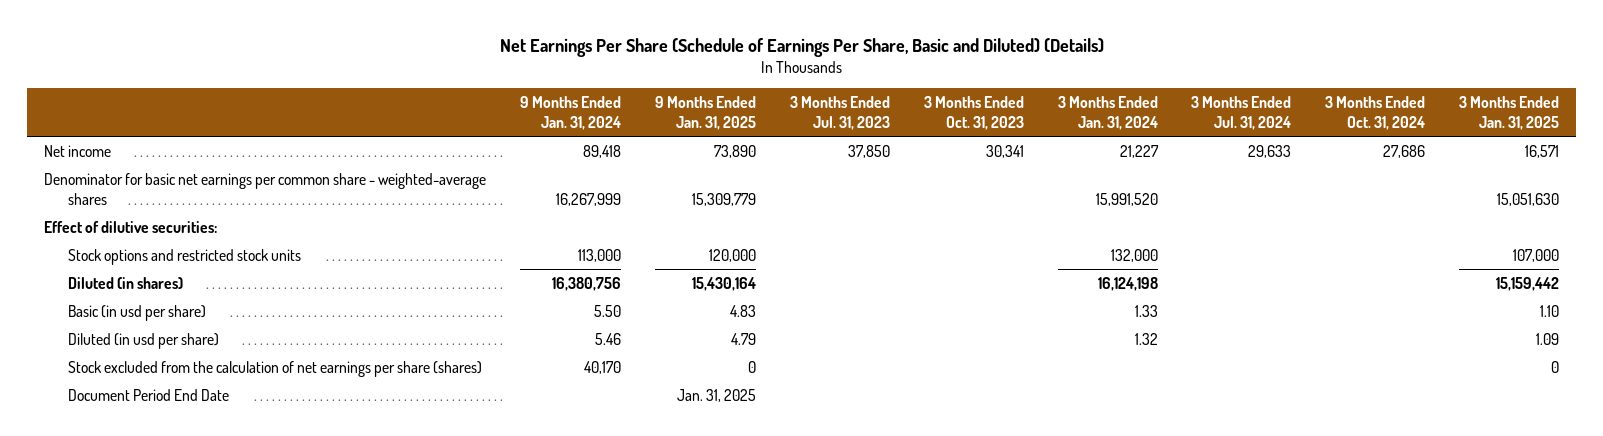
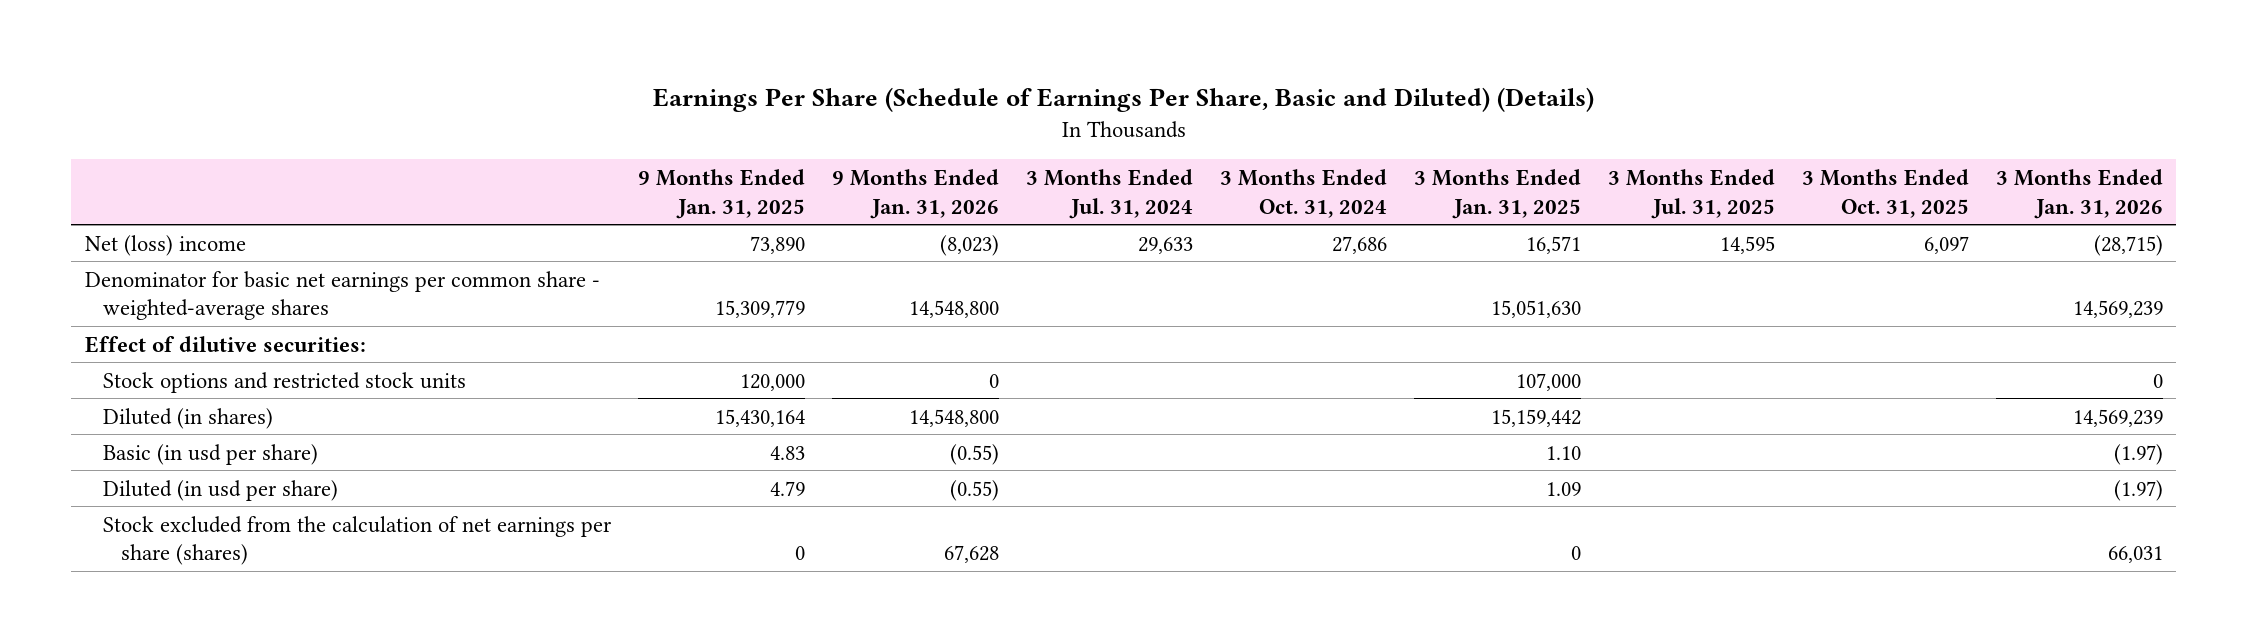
- Net Earnings Per Share (Schedule of Earnings Per Share, Basic and Diluted) (Details)
+ Earnings Per Share (Schedule of Earnings Per Share, Basic and Diluted) (Details)
- | 9 Months Ended Jan. 31, 2024 | 9 Months Ended Jan. 31, 2025 | 3 Months Ended Jul. 31, 2023 | 3 Months Ended Oct. 31, 2023 | 3 Months Ended Jan. 31, 2024 | 3 Months Ended Jul. 31, 2024 | 3 Months Ended Oct. 31, 2024 | 3 Months Ended Jan. 31, 2025
+ | 9 Months Ended Jan. 31, 2025 | 9 Months Ended Jan. 31, 2026 | 3 Months Ended Jul. 31, 2024 | 3 Months Ended Oct. 31, 2024 | 3 Months Ended Jan. 31, 2025 | 3 Months Ended Jul. 31, 2025 | 3 Months Ended Oct. 31, 2025 | 3 Months Ended Jan. 31, 2026
- Net income | 89,418 | 73,890 | 37,850 | 30,341 | 21,227 | 29,633 | 27,686 | 16,571
+ Net (loss) income | 73,890 | (8,023) | 29,633 | 27,686 | 16,571 | 14,595 | 6,097 | (28,715)
- Document Period End Date | | Jan. 31, 2025 | | | | | |

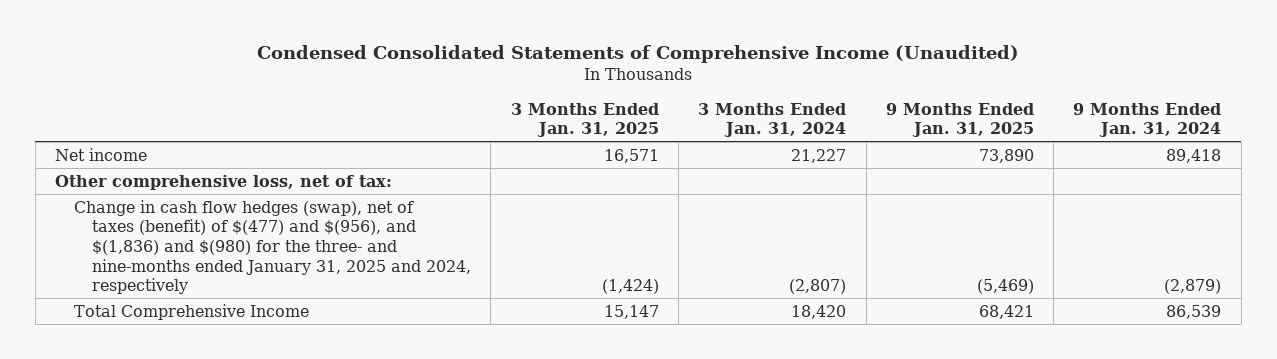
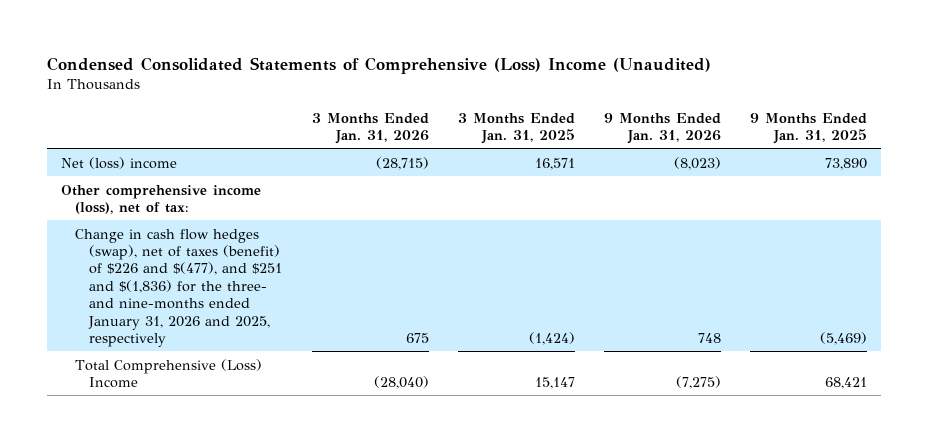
- Condensed Consolidated Statements of Comprehensive Income (Unaudited)
+ Condensed Consolidated Statements of Comprehensive (Loss) Income (Unaudited)
- | 3 Months Ended Jan. 31, 2025 | 3 Months Ended Jan. 31, 2024 | 9 Months Ended Jan. 31, 2025 | 9 Months Ended Jan. 31, 2024
+ | 3 Months Ended Jan. 31, 2026 | 3 Months Ended Jan. 31, 2025 | 9 Months Ended Jan. 31, 2026 | 9 Months Ended Jan. 31, 2025
- Net income | 16,571 | 21,227 | 73,890 | 89,418
- Other comprehensive loss, net of tax:
- Change in cash flow hedges (swap), net of taxes (benefit) of $(477) and $(956), and $(1,836) and $(980) for the three- and nine-months ended January 31, 2025 and 2024, respectively | (1,424) | (2,807) | (5,469) | (2,879)
- Total Comprehensive Income | 15,147 | 18,420 | 68,421 | 86,539
+ Net (loss) income | (28,715) | 16,571 | (8,023) | 73,890
+ Other comprehensive income (loss), net of tax:
+ Change in cash flow hedges (swap), net of taxes (benefit) of $226 and $(477), and $251 and $(1,836) for the three- and nine-months ended January 31, 2026 and 2025, respectively | 675 | (1,424) | 748 | (5,469)
+ Total Comprehensive (Loss) Income | (28,040) | 15,147 | (7,275) | 68,421

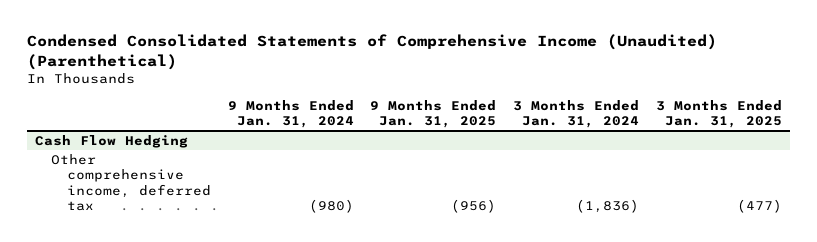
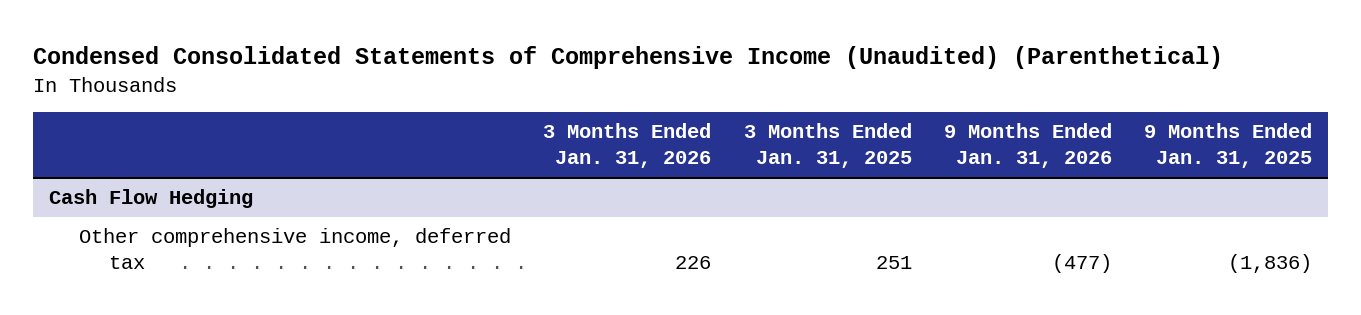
- | 9 Months Ended Jan. 31, 2024 | 9 Months Ended Jan. 31, 2025 | 3 Months Ended Jan. 31, 2024 | 3 Months Ended Jan. 31, 2025
+ | 3 Months Ended Jan. 31, 2026 | 3 Months Ended Jan. 31, 2025 | 9 Months Ended Jan. 31, 2026 | 9 Months Ended Jan. 31, 2025
@ Cash Flow Hedging
- Other comprehensive income, deferred tax | (980) | (956) | (1,836) | (477)
+ Other comprehensive income, deferred tax | 226 | 251 | (477) | (1,836)

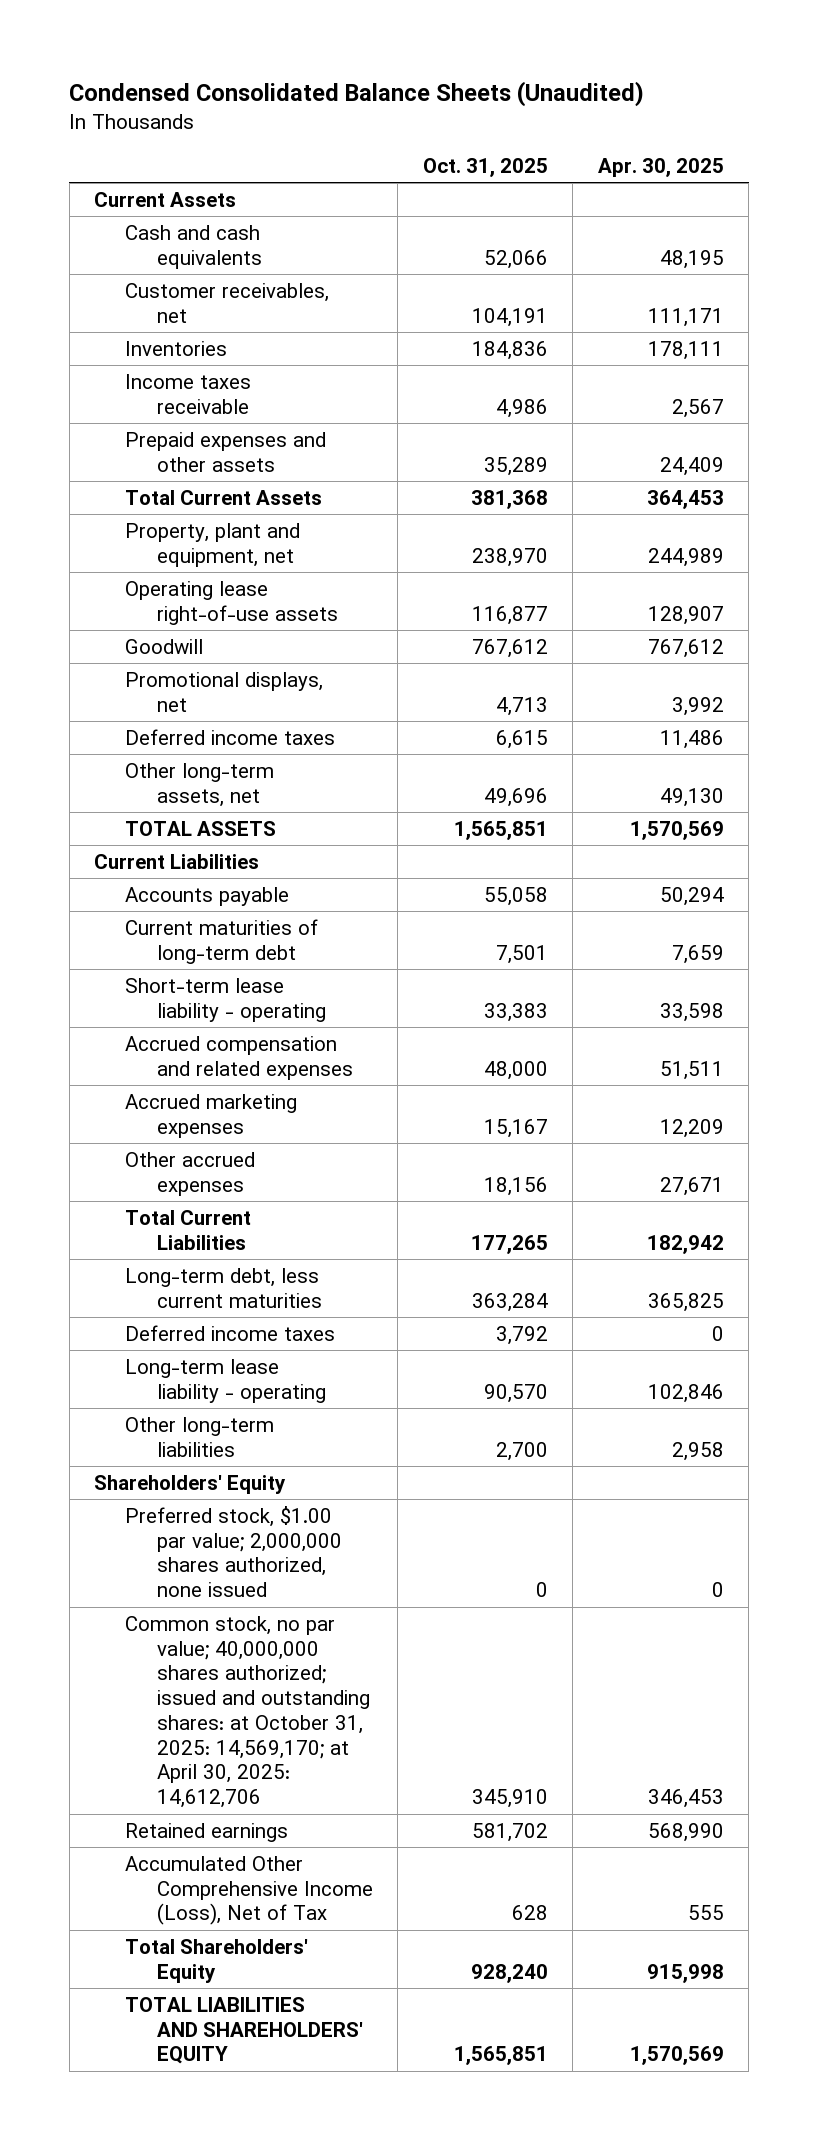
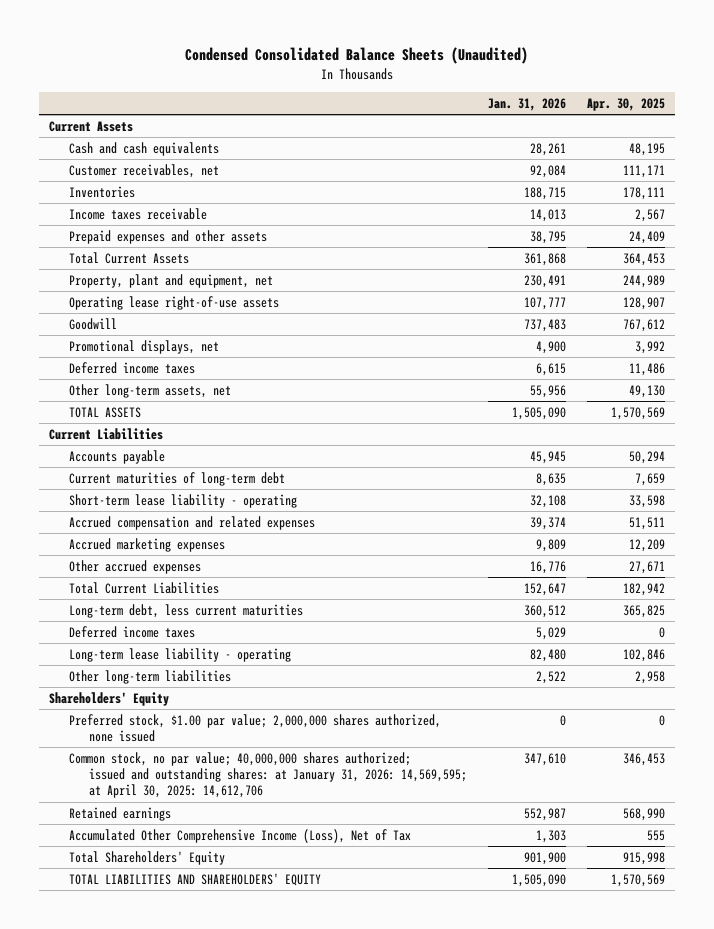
- | Oct. 31, 2025 | Apr. 30, 2025
+ | Jan. 31, 2026 | Apr. 30, 2025
- Common stock, no par value; 40,000,000 shares authorized; issued and outstanding shares: at October 31, 2025: 14,569,170; at April 30, 2025: 14,612,706 | 345,910 | 346,453
+ Common stock, no par value; 40,000,000 shares authorized; issued and outstanding shares: at January 31, 2026: 14,569,595; at April 30, 2025: 14,612,706 | 347,610 | 346,453

